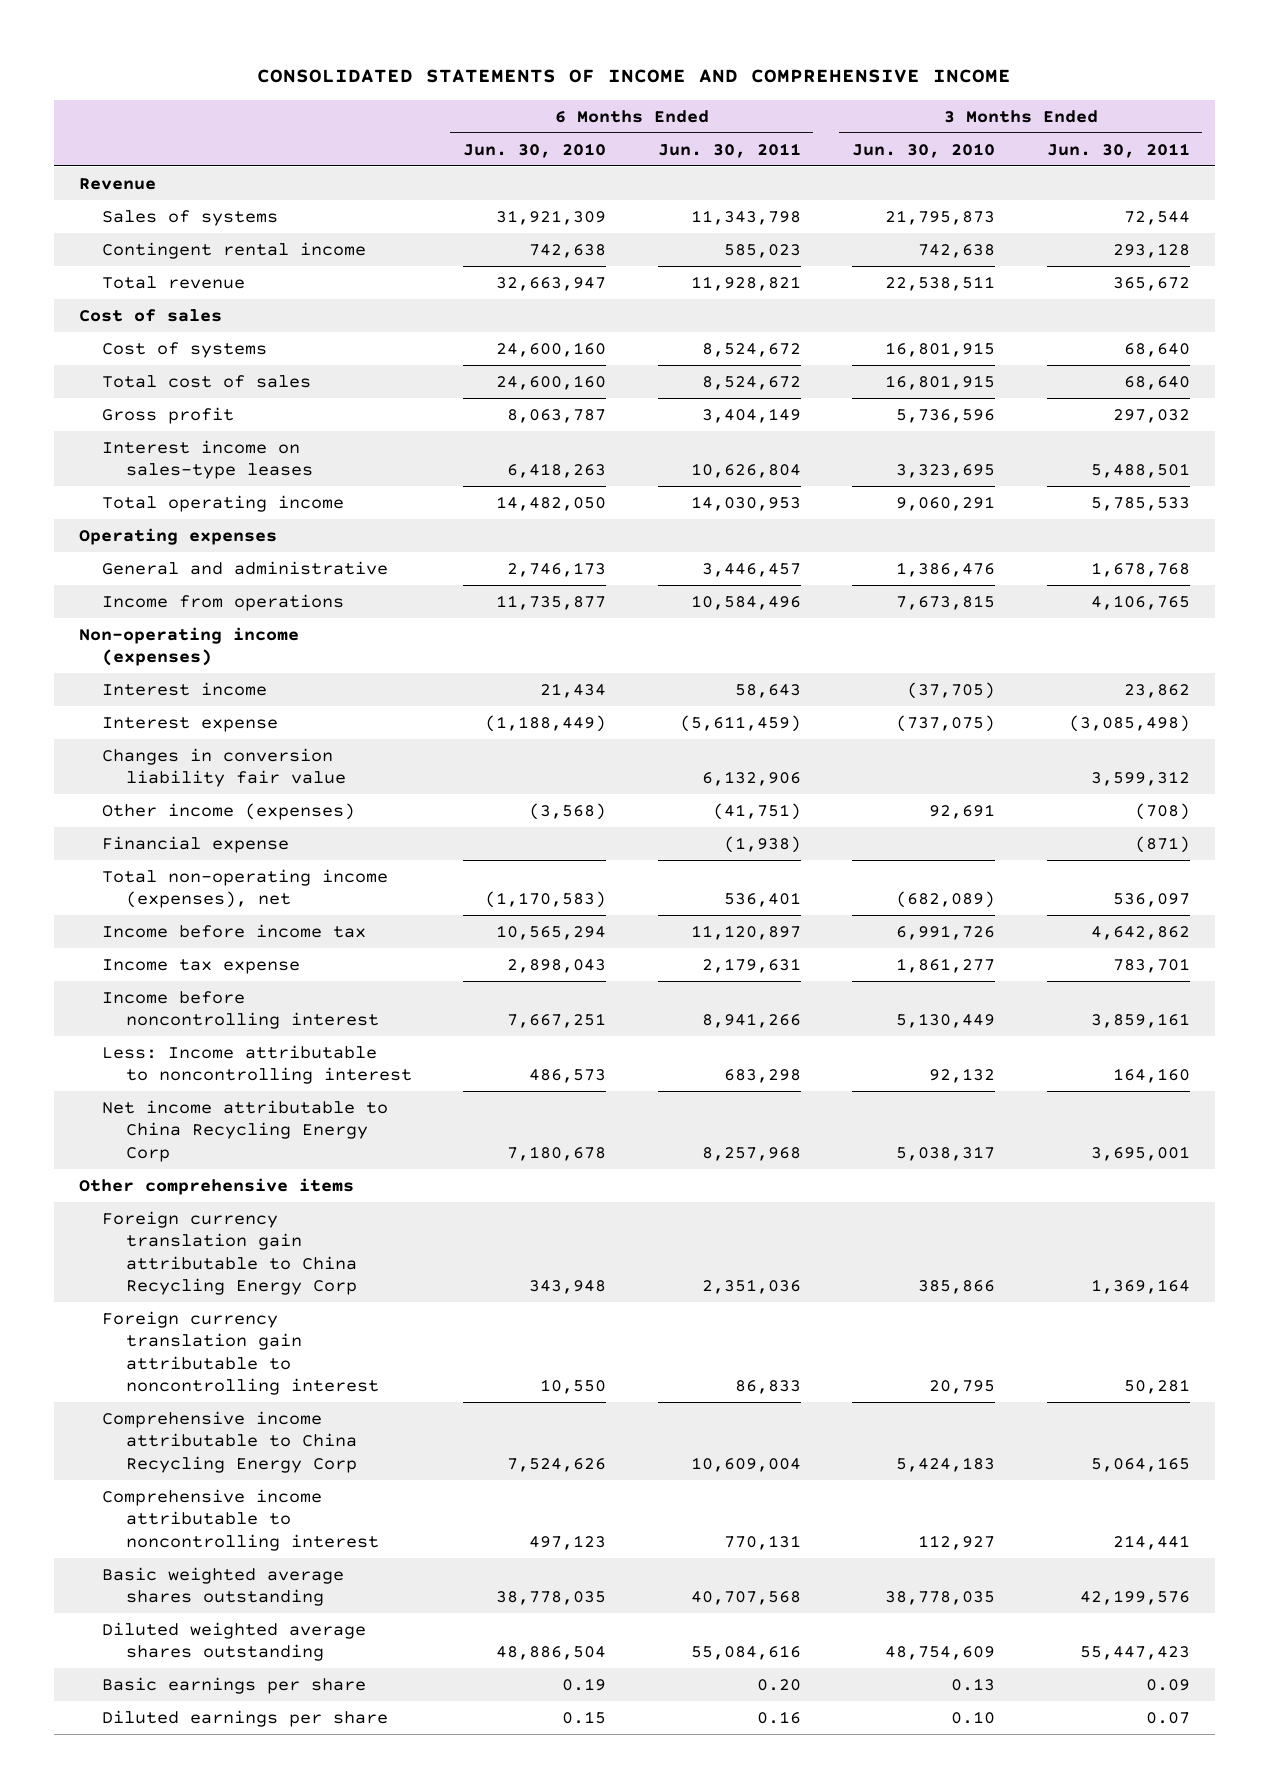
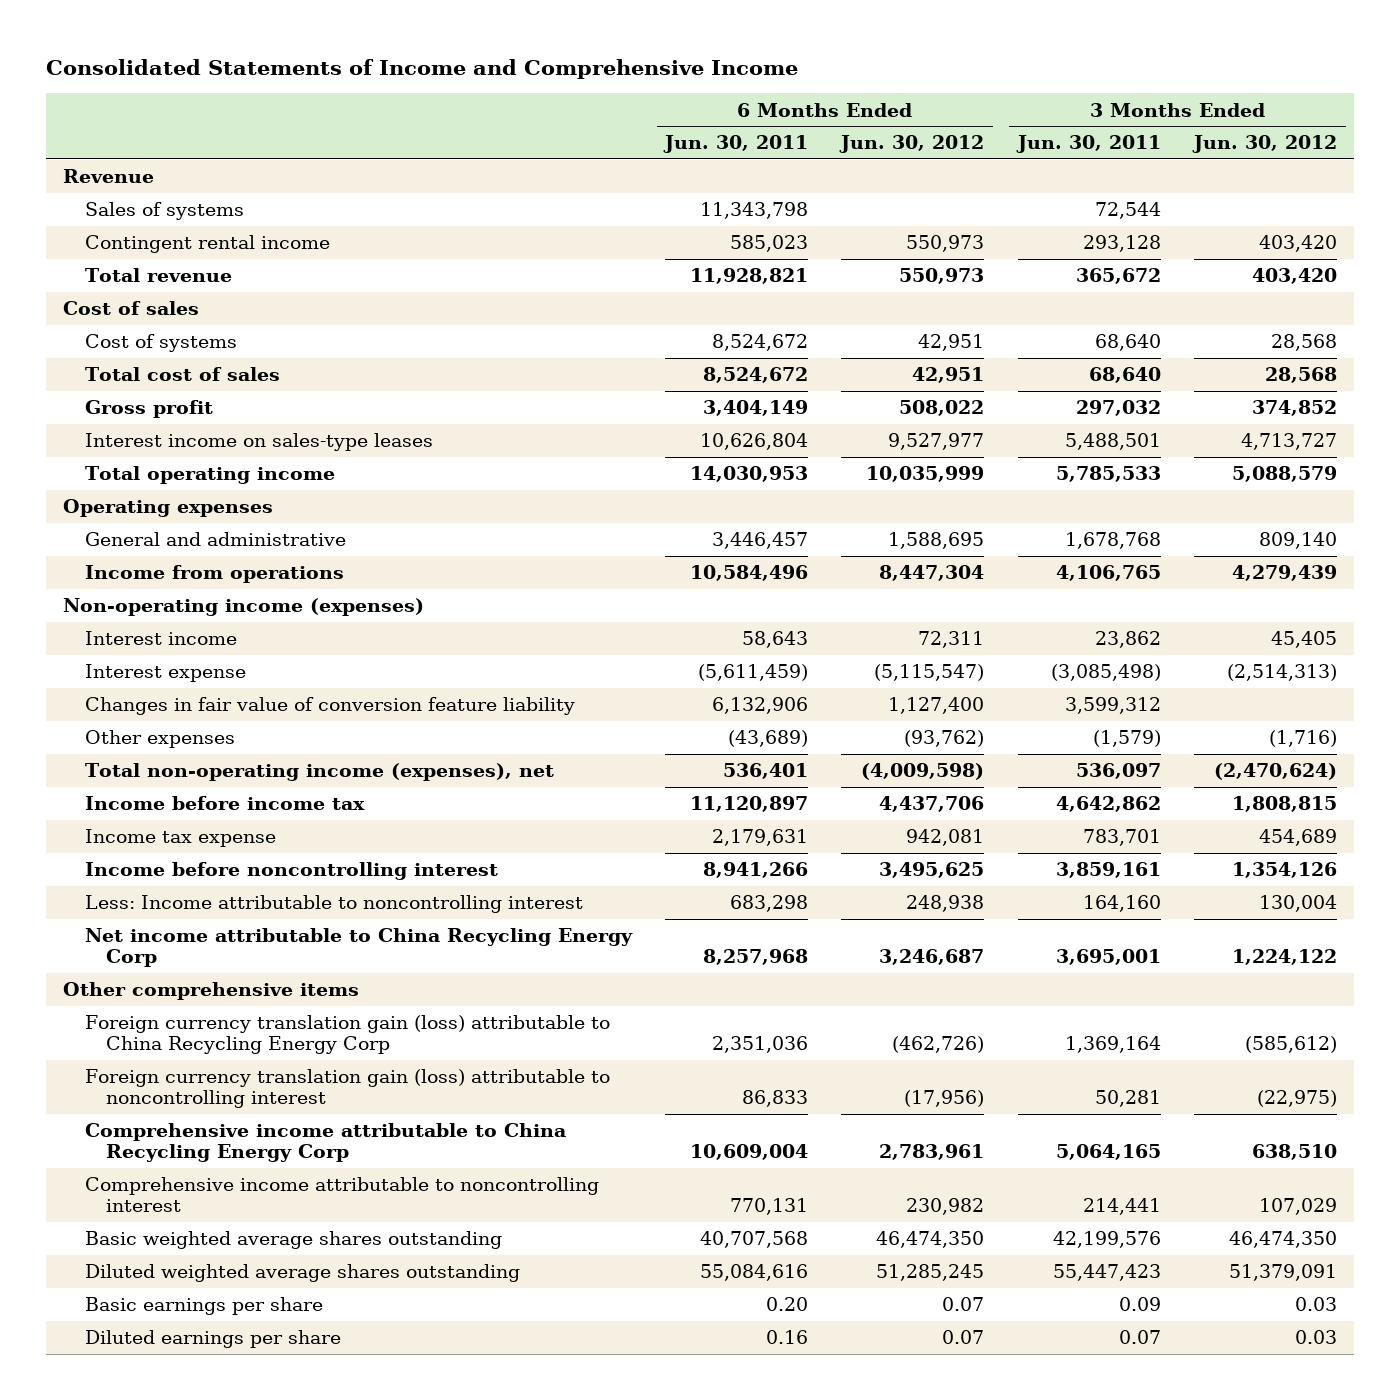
- CONSOLIDATED STATEMENTS OF INCOME AND COMPREHENSIVE INCOME
+ Consolidated Statements of Income and Comprehensive Income
- | 6 Months Ended Jun. 30, 2010 | 6 Months Ended Jun. 30, 2011 | 3 Months Ended Jun. 30, 2010 | 3 Months Ended Jun. 30, 2011
+ | 6 Months Ended Jun. 30, 2011 | 6 Months Ended Jun. 30, 2012 | 3 Months Ended Jun. 30, 2011 | 3 Months Ended Jun. 30, 2012
- Changes in conversion liability fair value | | 6,132,906 | | 3,599,312
- Other income (expenses) | (3,568) | (41,751) | 92,691 | (708)
- Financial expense | | (1,938) | | (871)
+ Changes in fair value of conversion feature liability | 6,132,906 | 1,127,400 | 3,599,312 |
+ Other expenses | (43,689) | (93,762) | (1,579) | (1,716)
- Foreign currency translation gain attributable to China Recycling Energy Corp | 343,948 | 2,351,036 | 385,866 | 1,369,164
- Foreign currency translation gain attributable to noncontrolling interest | 10,550 | 86,833 | 20,795 | 50,281
+ Foreign currency translation gain (loss) attributable to China Recycling Energy Corp | 2,351,036 | (462,726) | 1,369,164 | (585,612)
+ Foreign currency translation gain (loss) attributable to noncontrolling interest | 86,833 | (17,956) | 50,281 | (22,975)

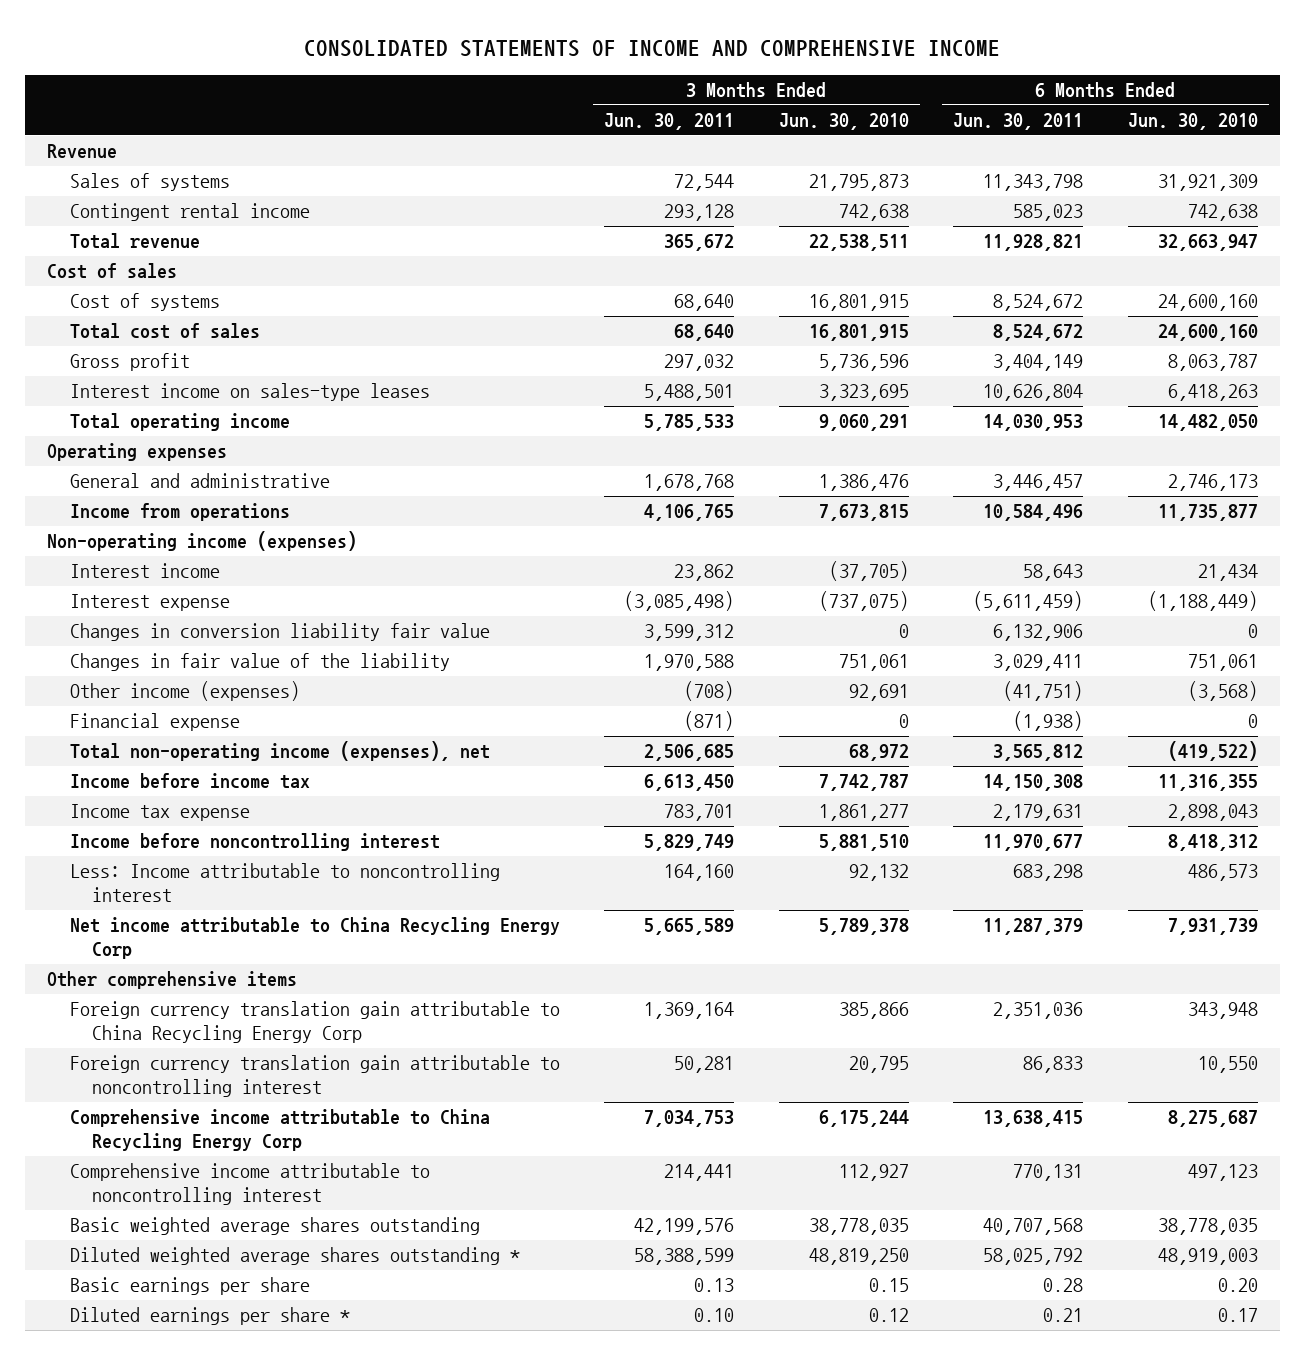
- Consolidated Statements of Income and Comprehensive Income
+ CONSOLIDATED STATEMENTS OF INCOME AND COMPREHENSIVE INCOME
- | 6 Months Ended Jun. 30, 2011 | 6 Months Ended Jun. 30, 2012 | 3 Months Ended Jun. 30, 2011 | 3 Months Ended Jun. 30, 2012
+ | 3 Months Ended Jun. 30, 2011 | 3 Months Ended Jun. 30, 2010 | 6 Months Ended Jun. 30, 2011 | 6 Months Ended Jun. 30, 2010
- Changes in fair value of conversion feature liability | 6,132,906 | 1,127,400 | 3,599,312 |
- Other expenses | (43,689) | (93,762) | (1,579) | (1,716)
- Total non-operating income (expenses), net | 536,401 | (4,009,598) | 536,097 | (2,470,624)
- Income before income tax | 11,120,897 | 4,437,706 | 4,642,862 | 1,808,815
+ Changes in conversion liability fair value | 3,599,312 | 0 | 6,132,906 | 0
+ Changes in fair value of the liability | 1,970,588 | 751,061 | 3,029,411 | 751,061
+ Other income (expenses) | (708) | 92,691 | (41,751) | (3,568)
+ Financial expense | (871) | 0 | (1,938) | 0
+ Total non-operating income (expenses), net | 2,506,685 | 68,972 | 3,565,812 | (419,522)
+ Income before income tax | 6,613,450 | 7,742,787 | 14,150,308 | 11,316,355
- Income before noncontrolling interest | 8,941,266 | 3,495,625 | 3,859,161 | 1,354,126
+ Income before noncontrolling interest | 5,829,749 | 5,881,510 | 11,970,677 | 8,418,312
- Net income attributable to China Recycling Energy Corp | 8,257,968 | 3,246,687 | 3,695,001 | 1,224,122
+ Net income attributable to China Recycling Energy Corp | 5,665,589 | 5,789,378 | 11,287,379 | 7,931,739
- Foreign currency translation gain (loss) attributable to China Recycling Energy Corp | 2,351,036 | (462,726) | 1,369,164 | (585,612)
- Foreign currency translation gain (loss) attributable to noncontrolling interest | 86,833 | (17,956) | 50,281 | (22,975)
- Comprehensive income attributable to China Recycling Energy Corp | 10,609,004 | 2,783,961 | 5,064,165 | 638,510
+ Foreign currency translation gain attributable to China Recycling Energy Corp | 1,369,164 | 385,866 | 2,351,036 | 343,948
+ Foreign currency translation gain attributable to noncontrolling interest | 50,281 | 20,795 | 86,833 | 10,550
+ Comprehensive income attributable to China Recycling Energy Corp | 7,034,753 | 6,175,244 | 13,638,415 | 8,275,687
- Diluted weighted average shares outstanding | 55,084,616 | 51,285,245 | 55,447,423 | 51,379,091
- Basic earnings per share | 0.20 | 0.07 | 0.09 | 0.03
- Diluted earnings per share | 0.16 | 0.07 | 0.07 | 0.03
+ Diluted weighted average shares outstanding * | 58,388,599 | 48,819,250 | 58,025,792 | 48,919,003
+ Basic earnings per share | 0.13 | 0.15 | 0.28 | 0.20
+ Diluted earnings per share * | 0.10 | 0.12 | 0.21 | 0.17

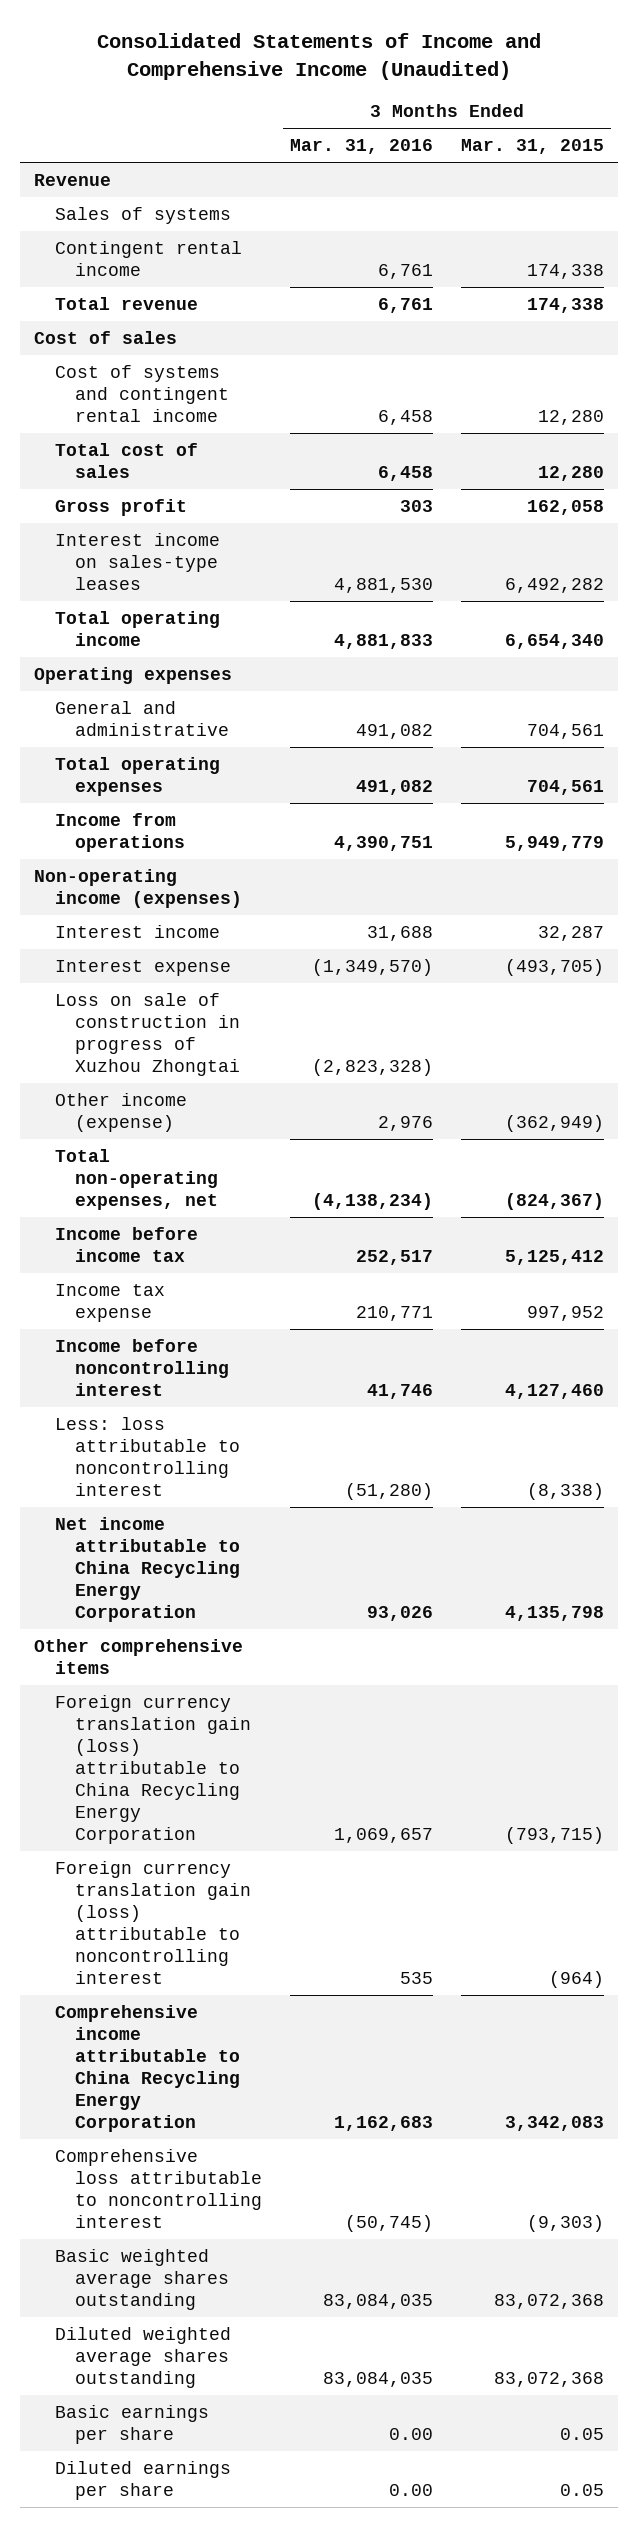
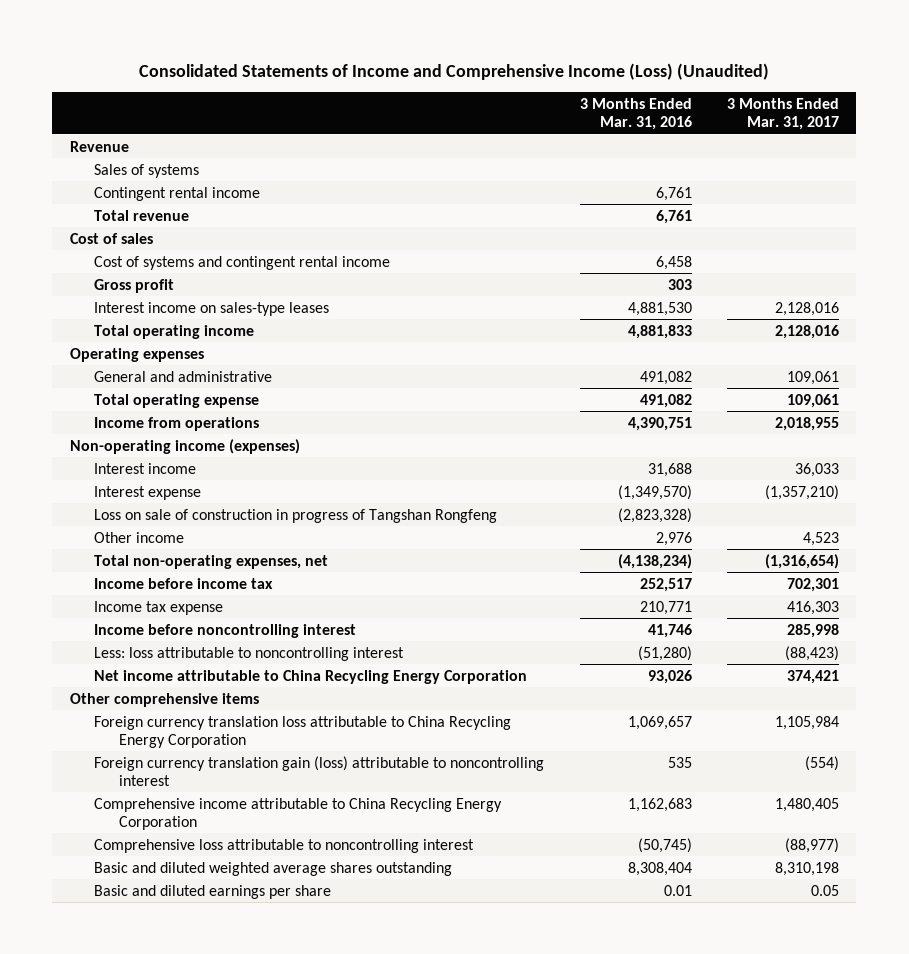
- Consolidated Statements of Income and Comprehensive Income (Unaudited)
+ Consolidated Statements of Income and Comprehensive Income (Loss) (Unaudited)
- | 3 Months Ended Mar. 31, 2016 | 3 Months Ended Mar. 31, 2015
+ | 3 Months Ended Mar. 31, 2016 | 3 Months Ended Mar. 31, 2017
- Total cost of sales | 6,458 | 12,280
- Total operating expenses | 491,082 | 704,561
+ Total operating expense | 491,082 | 109,061
- Loss on sale of construction in progress of Xuzhou Zhongtai | (2,823,328) |
- Other income (expense) | 2,976 | (362,949)
+ Loss on sale of construction in progress of Tangshan Rongfeng | (2,823,328) |
+ Other income | 2,976 | 4,523
- Foreign currency translation gain (loss) attributable to China Recycling Energy Corporation | 1,069,657 | (793,715)
+ Foreign currency translation loss attributable to China Recycling Energy Corporation | 1,069,657 | 1,105,984
- Basic weighted average shares outstanding | 83,084,035 | 83,072,368
- Diluted weighted average shares outstanding | 83,084,035 | 83,072,368
- Basic earnings per share | 0.00 | 0.05
- Diluted earnings per share | 0.00 | 0.05
+ Basic and diluted weighted average shares outstanding | 8,308,404 | 8,310,198
+ Basic and diluted earnings per share | 0.01 | 0.05

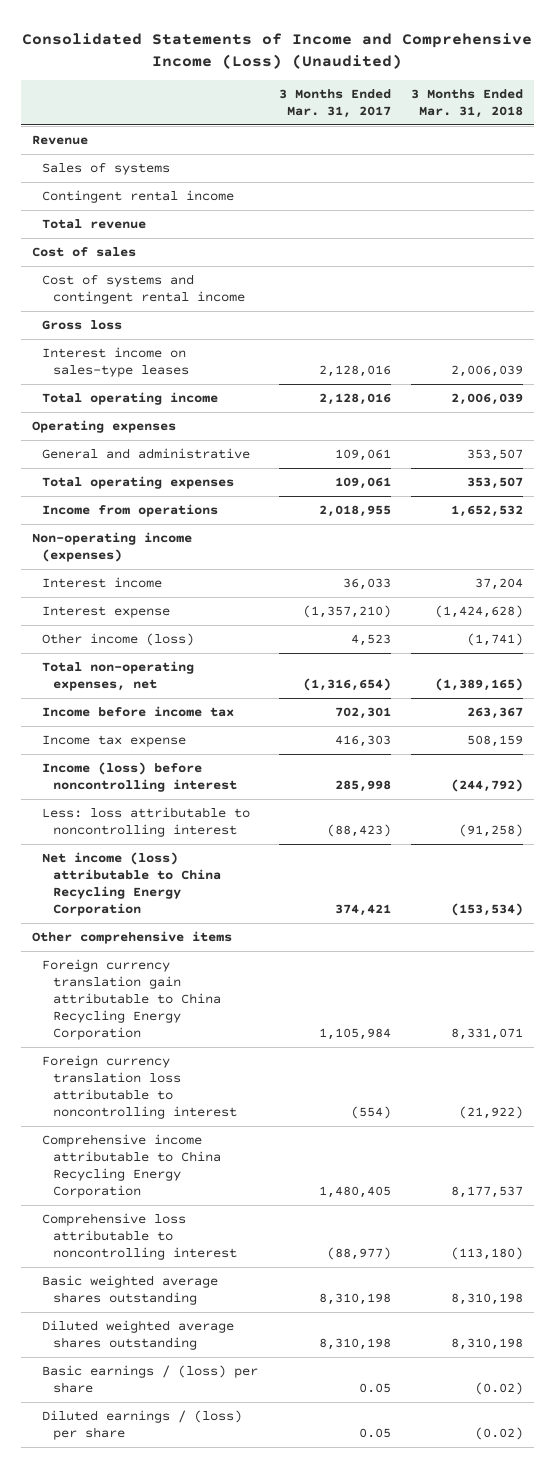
- | 3 Months Ended Mar. 31, 2016 | 3 Months Ended Mar. 31, 2017
+ | 3 Months Ended Mar. 31, 2017 | 3 Months Ended Mar. 31, 2018
- Gross profit | 303 |
+ Gross loss
- Total operating expense | 491,082 | 109,061
+ Total operating expenses | 109,061 | 353,507
- Loss on sale of construction in progress of Tangshan Rongfeng | (2,823,328) |
- Other income | 2,976 | 4,523
+ Other income (loss) | 4,523 | (1,741)
- Income before noncontrolling interest | 41,746 | 285,998
+ Income (loss) before noncontrolling interest | 285,998 | (244,792)
- Net income attributable to China Recycling Energy Corporation | 93,026 | 374,421
+ Net income (loss) attributable to China Recycling Energy Corporation | 374,421 | (153,534)
- Foreign currency translation loss attributable to China Recycling Energy Corporation | 1,069,657 | 1,105,984
- Foreign currency translation gain (loss) attributable to noncontrolling interest | 535 | (554)
+ Foreign currency translation gain attributable to China Recycling Energy Corporation | 1,105,984 | 8,331,071
+ Foreign currency translation loss attributable to noncontrolling interest | (554) | (21,922)
- Basic and diluted weighted average shares outstanding | 8,308,404 | 8,310,198
- Basic and diluted earnings per share | 0.01 | 0.05
+ Basic weighted average shares outstanding | 8,310,198 | 8,310,198
+ Diluted weighted average shares outstanding | 8,310,198 | 8,310,198
+ Basic earnings / (loss) per share | 0.05 | (0.02)
+ Diluted earnings / (loss) per share | 0.05 | (0.02)

